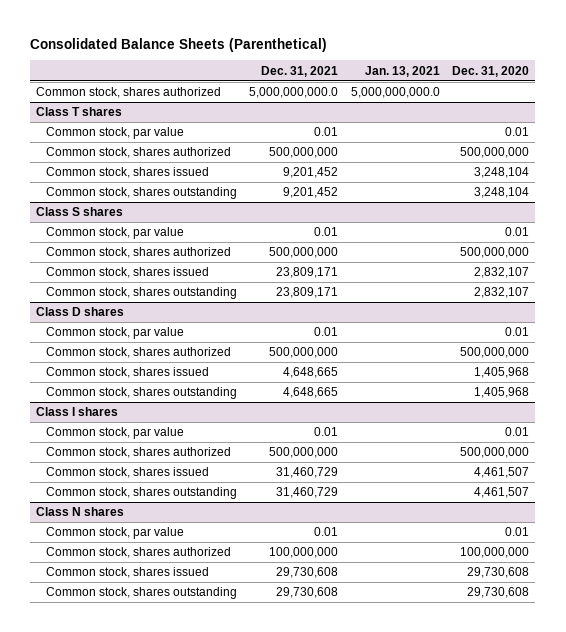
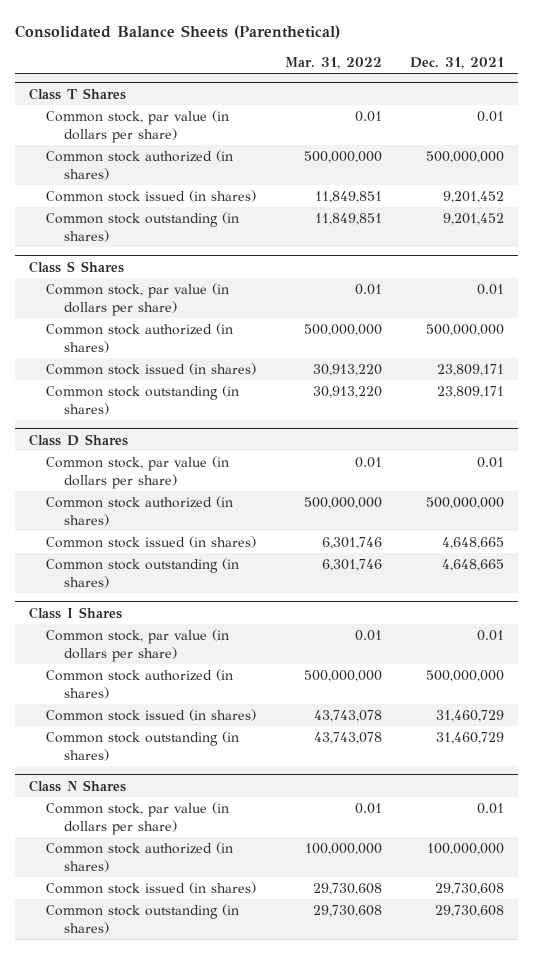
- | Dec. 31, 2021 | Jan. 13, 2021 | Dec. 31, 2020
+ | Mar. 31, 2022 | Dec. 31, 2021
- Common stock, shares authorized | 5,000,000,000.0 | 5,000,000,000.0 |
- Class T shares
- Common stock, par value | 0.01 | | 0.01
- Common stock, shares authorized | 500,000,000 | | 500,000,000
- Common stock, shares issued | 9,201,452 | | 3,248,104
- Common stock, shares outstanding | 9,201,452 | | 3,248,104
- Class S shares
- Common stock, par value | 0.01 | | 0.01
- Common stock, shares authorized | 500,000,000 | | 500,000,000
- Common stock, shares issued | 23,809,171 | | 2,832,107
- Common stock, shares outstanding | 23,809,171 | | 2,832,107
- Class D shares
- Common stock, par value | 0.01 | | 0.01
- Common stock, shares authorized | 500,000,000 | | 500,000,000
- Common stock, shares issued | 4,648,665 | | 1,405,968
- Common stock, shares outstanding | 4,648,665 | | 1,405,968
- Class I shares
- Common stock, par value | 0.01 | | 0.01
- Common stock, shares authorized | 500,000,000 | | 500,000,000
- Common stock, shares issued | 31,460,729 | | 4,461,507
- Common stock, shares outstanding | 31,460,729 | | 4,461,507
- Class N shares
- Common stock, par value | 0.01 | | 0.01
- Common stock, shares authorized | 100,000,000 | | 100,000,000
- Common stock, shares issued | 29,730,608 | | 29,730,608
- Common stock, shares outstanding | 29,730,608 | | 29,730,608
+ Class T Shares
+ Common stock, par value (in dollars per share) | 0.01 | 0.01
+ Common stock authorized (in shares) | 500,000,000 | 500,000,000
+ Common stock issued (in shares) | 11,849,851 | 9,201,452
+ Common stock outstanding (in shares) | 11,849,851 | 9,201,452
+ Class S Shares
+ Common stock, par value (in dollars per share) | 0.01 | 0.01
+ Common stock authorized (in shares) | 500,000,000 | 500,000,000
+ Common stock issued (in shares) | 30,913,220 | 23,809,171
+ Common stock outstanding (in shares) | 30,913,220 | 23,809,171
+ Class D Shares
+ Common stock, par value (in dollars per share) | 0.01 | 0.01
+ Common stock authorized (in shares) | 500,000,000 | 500,000,000
+ Common stock issued (in shares) | 6,301,746 | 4,648,665
+ Common stock outstanding (in shares) | 6,301,746 | 4,648,665
+ Class I Shares
+ Common stock, par value (in dollars per share) | 0.01 | 0.01
+ Common stock authorized (in shares) | 500,000,000 | 500,000,000
+ Common stock issued (in shares) | 43,743,078 | 31,460,729
+ Common stock outstanding (in shares) | 43,743,078 | 31,460,729
+ Class N Shares
+ Common stock, par value (in dollars per share) | 0.01 | 0.01
+ Common stock authorized (in shares) | 100,000,000 | 100,000,000
+ Common stock issued (in shares) | 29,730,608 | 29,730,608
+ Common stock outstanding (in shares) | 29,730,608 | 29,730,608

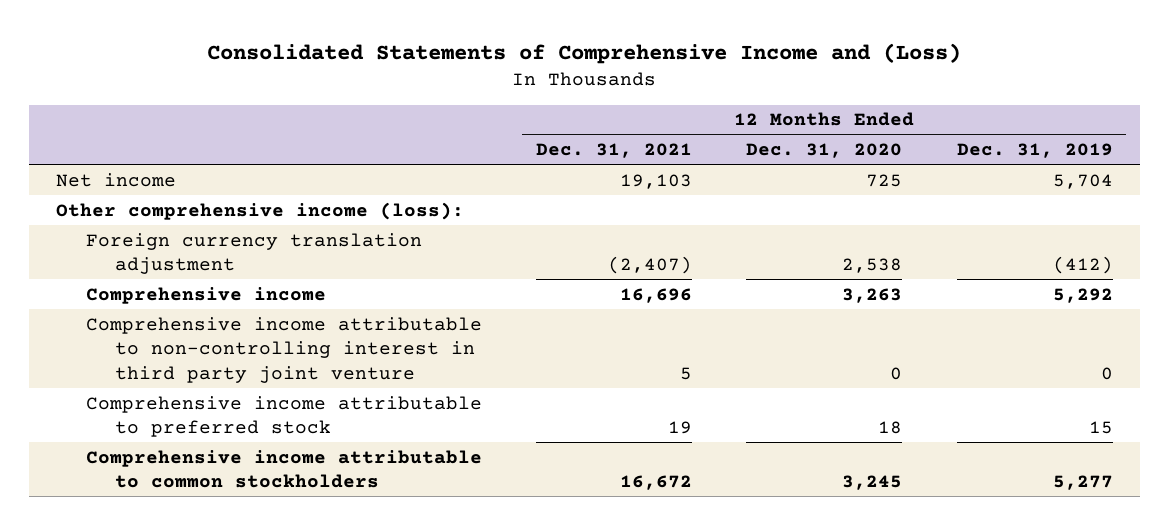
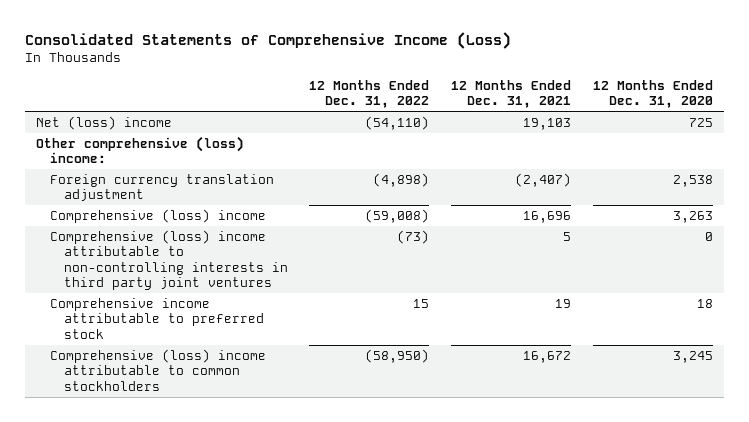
- Consolidated Statements of Comprehensive Income and (Loss)
+ Consolidated Statements of Comprehensive Income (Loss)
- | 12 Months Ended Dec. 31, 2021 | 12 Months Ended Dec. 31, 2020 | 12 Months Ended Dec. 31, 2019
+ | 12 Months Ended Dec. 31, 2022 | 12 Months Ended Dec. 31, 2021 | 12 Months Ended Dec. 31, 2020
- Net income | 19,103 | 725 | 5,704
- Other comprehensive income (loss):
+ Net (loss) income | (54,110) | 19,103 | 725
+ Other comprehensive (loss) income:
- Comprehensive income | 16,696 | 3,263 | 5,292
- Comprehensive income attributable to non-controlling interest in third party joint venture | 5 | 0 | 0
+ Comprehensive (loss) income | (59,008) | 16,696 | 3,263
+ Comprehensive (loss) income attributable to non-controlling interests in third party joint ventures | (73) | 5 | 0
- Comprehensive income attributable to common stockholders | 16,672 | 3,245 | 5,277
+ Comprehensive (loss) income attributable to common stockholders | (58,950) | 16,672 | 3,245

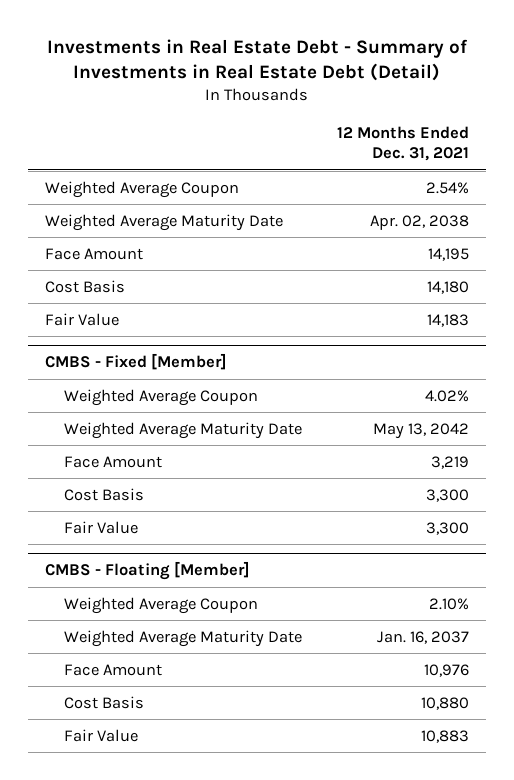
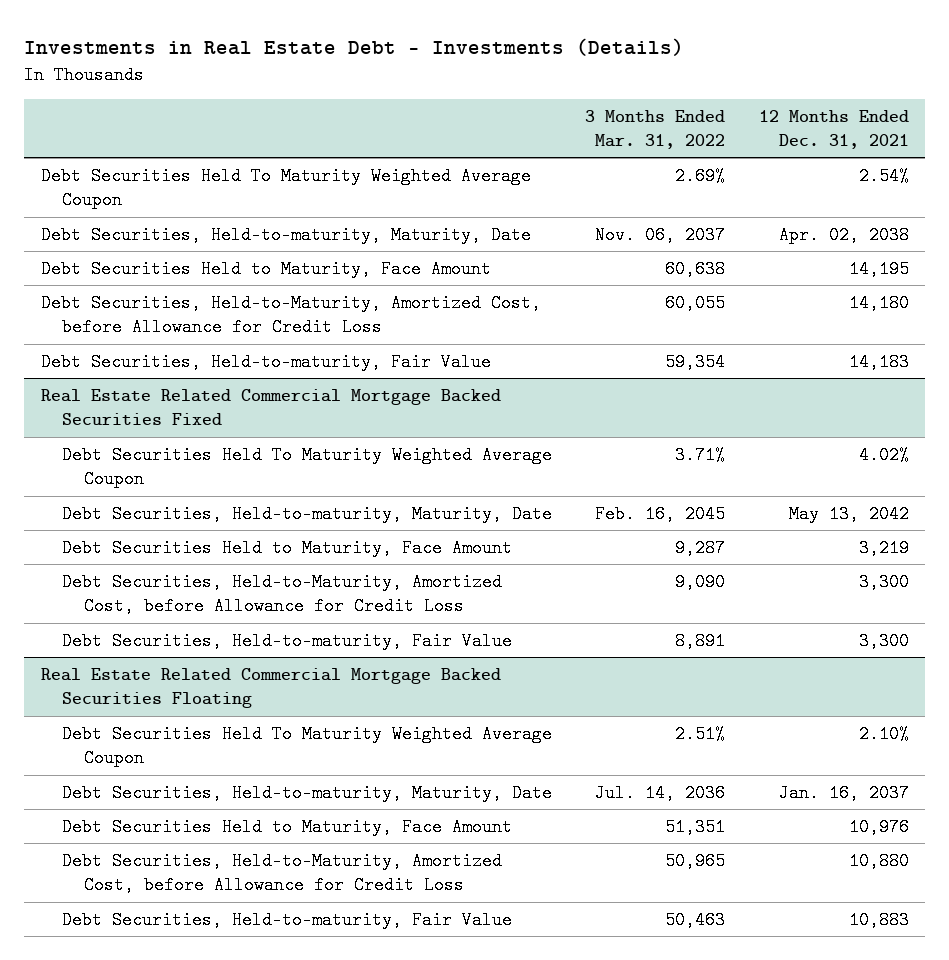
- Investments in Real Estate Debt - Summary of Investments in Real Estate Debt (Detail)
+ Investments in Real Estate Debt - Investments (Details)
- | 12 Months Ended Dec. 31, 2021
+ | 3 Months Ended Mar. 31, 2022 | 12 Months Ended Dec. 31, 2021
- Weighted Average Coupon | 2.54%
- Weighted Average Maturity Date | Apr. 02, 2038
- Face Amount | 14,195
- Cost Basis | 14,180
- Fair Value | 14,183
- CMBS - Fixed [Member]
- Weighted Average Coupon | 4.02%
- Weighted Average Maturity Date | May 13, 2042
- Face Amount | 3,219
- Cost Basis | 3,300
- Fair Value | 3,300
- CMBS - Floating [Member]
- Weighted Average Coupon | 2.10%
- Weighted Average Maturity Date | Jan. 16, 2037
- Face Amount | 10,976
- Cost Basis | 10,880
- Fair Value | 10,883
+ Debt Securities Held To Maturity Weighted Average Coupon | 2.69% | 2.54%
+ Debt Securities, Held-to-maturity, Maturity, Date | Nov. 06, 2037 | Apr. 02, 2038
+ Debt Securities Held to Maturity, Face Amount | 60,638 | 14,195
+ Debt Securities, Held-to-Maturity, Amortized Cost, before Allowance for Credit Loss | 60,055 | 14,180
+ Debt Securities, Held-to-maturity, Fair Value | 59,354 | 14,183
+ Real Estate Related Commercial Mortgage Backed Securities Fixed
+ Debt Securities Held To Maturity Weighted Average Coupon | 3.71% | 4.02%
+ Debt Securities, Held-to-maturity, Maturity, Date | Feb. 16, 2045 | May 13, 2042
+ Debt Securities Held to Maturity, Face Amount | 9,287 | 3,219
+ Debt Securities, Held-to-Maturity, Amortized Cost, before Allowance for Credit Loss | 9,090 | 3,300
+ Debt Securities, Held-to-maturity, Fair Value | 8,891 | 3,300
+ Real Estate Related Commercial Mortgage Backed Securities Floating
+ Debt Securities Held To Maturity Weighted Average Coupon | 2.51% | 2.10%
+ Debt Securities, Held-to-maturity, Maturity, Date | Jul. 14, 2036 | Jan. 16, 2037
+ Debt Securities Held to Maturity, Face Amount | 51,351 | 10,976
+ Debt Securities, Held-to-Maturity, Amortized Cost, before Allowance for Credit Loss | 50,965 | 10,880
+ Debt Securities, Held-to-maturity, Fair Value | 50,463 | 10,883

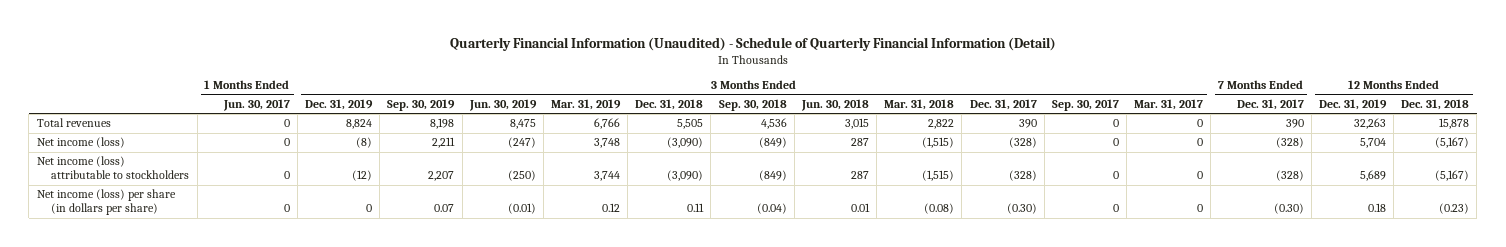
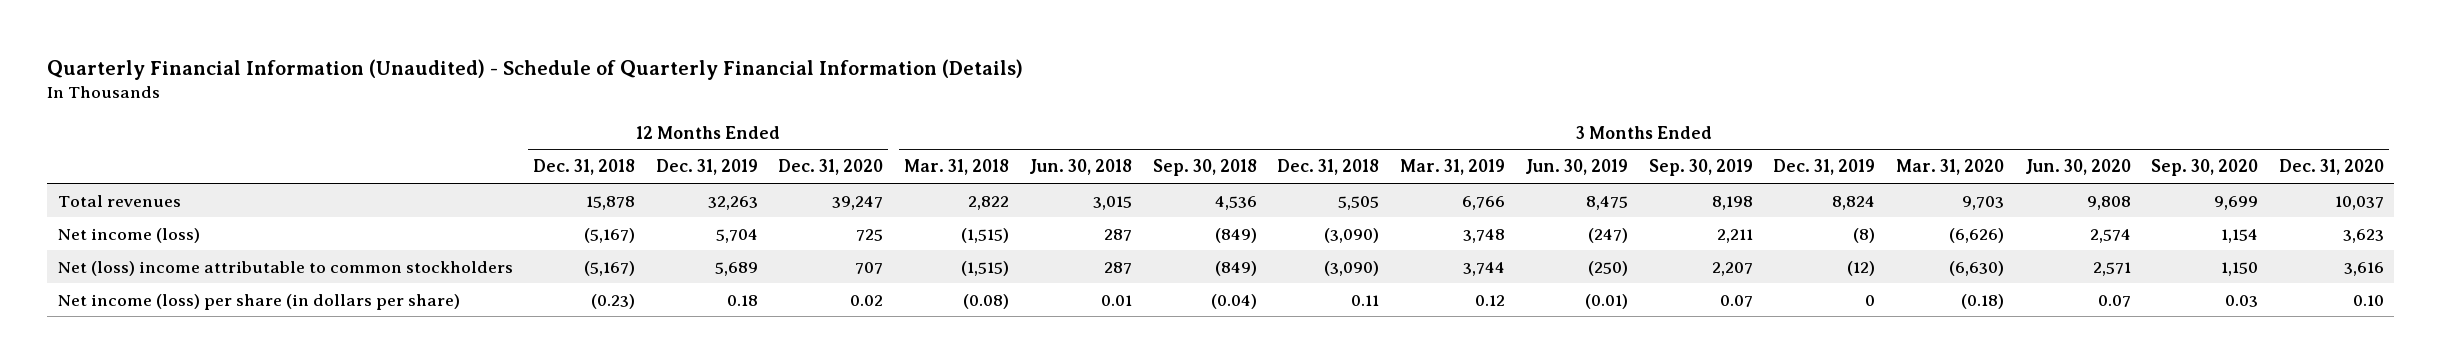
- Quarterly Financial Information (Unaudited) - Schedule of Quarterly Financial Information (Detail)
+ Quarterly Financial Information (Unaudited) - Schedule of Quarterly Financial Information (Details)
- | 1 Months Ended Jun. 30, 2017 | 3 Months Ended Dec. 31, 2019 | 3 Months Ended Sep. 30, 2019 | 3 Months Ended Jun. 30, 2019 | 3 Months Ended Mar. 31, 2019 | 3 Months Ended Dec. 31, 2018 | 3 Months Ended Sep. 30, 2018 | 3 Months Ended Jun. 30, 2018 | 3 Months Ended Mar. 31, 2018 | 3 Months Ended Dec. 31, 2017 | 3 Months Ended Sep. 30, 2017 | 3 Months Ended Mar. 31, 2017 | 7 Months Ended Dec. 31, 2017 | 12 Months Ended Dec. 31, 2019 | 12 Months Ended Dec. 31, 2018
+ | 12 Months Ended Dec. 31, 2018 | 12 Months Ended Dec. 31, 2019 | 12 Months Ended Dec. 31, 2020 | 3 Months Ended Mar. 31, 2018 | 3 Months Ended Jun. 30, 2018 | 3 Months Ended Sep. 30, 2018 | 3 Months Ended Dec. 31, 2018 | 3 Months Ended Mar. 31, 2019 | 3 Months Ended Jun. 30, 2019 | 3 Months Ended Sep. 30, 2019 | 3 Months Ended Dec. 31, 2019 | 3 Months Ended Mar. 31, 2020 | 3 Months Ended Jun. 30, 2020 | 3 Months Ended Sep. 30, 2020 | 3 Months Ended Dec. 31, 2020
- Net income (loss) attributable to stockholders | 0 | (12) | 2,207 | (250) | 3,744 | (3,090) | (849) | 287 | (1,515) | (328) | 0 | 0 | (328) | 5,689 | (5,167)
+ Net (loss) income attributable to common stockholders | (5,167) | 5,689 | 707 | (1,515) | 287 | (849) | (3,090) | 3,744 | (250) | 2,207 | (12) | (6,630) | 2,571 | 1,150 | 3,616

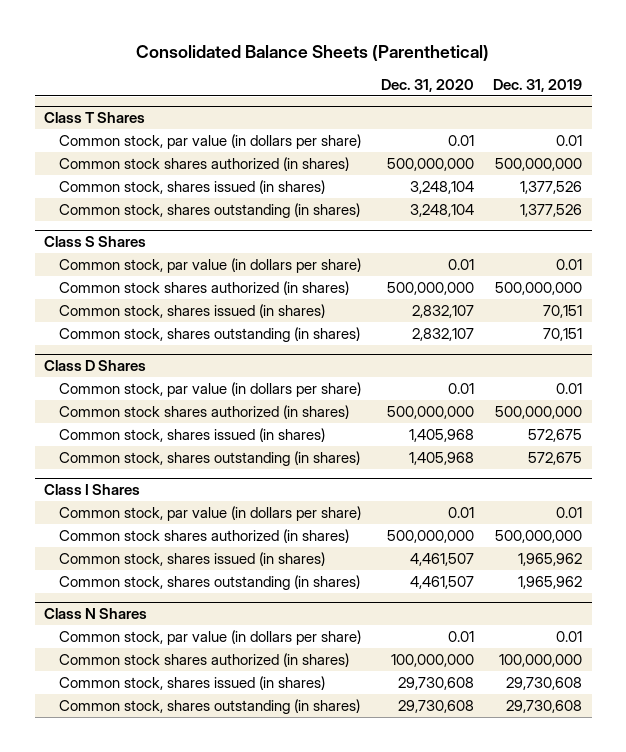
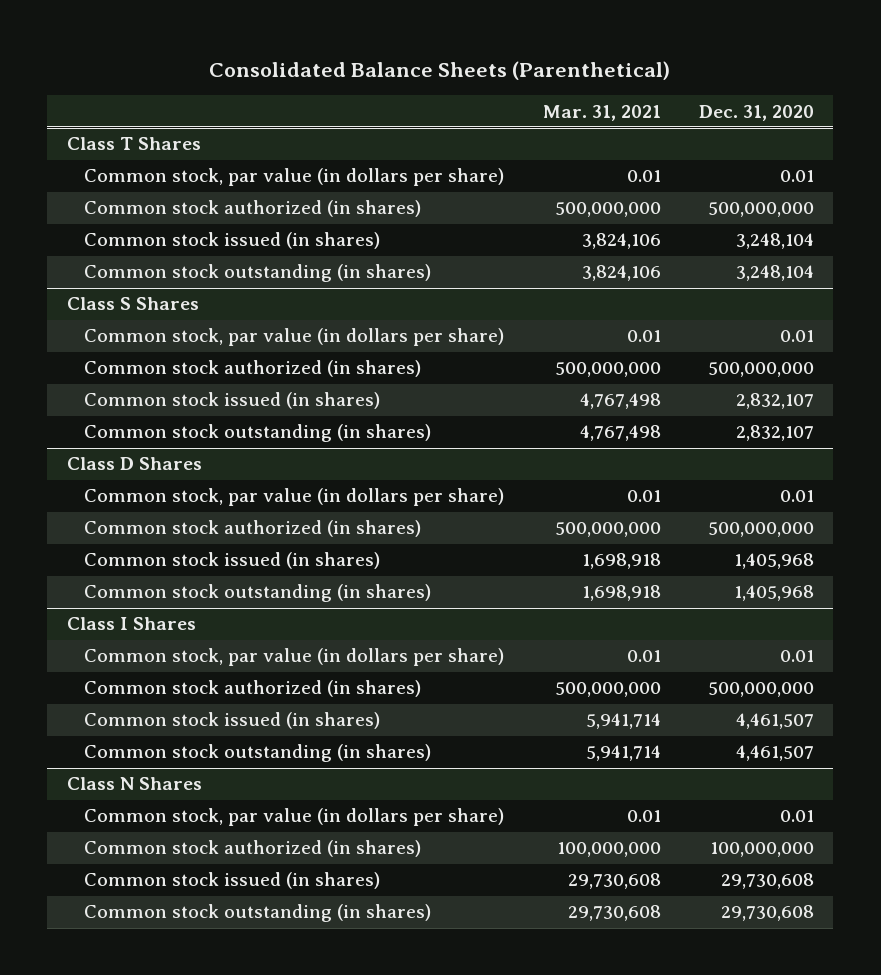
- | Dec. 31, 2020 | Dec. 31, 2019
+ | Mar. 31, 2021 | Dec. 31, 2020
@ Class T Shares
- Common stock shares authorized (in shares) | 500,000,000 | 500,000,000
- Common stock, shares issued (in shares) | 3,248,104 | 1,377,526
- Common stock, shares outstanding (in shares) | 3,248,104 | 1,377,526
+ Common stock authorized (in shares) | 500,000,000 | 500,000,000
+ Common stock issued (in shares) | 3,824,106 | 3,248,104
+ Common stock outstanding (in shares) | 3,824,106 | 3,248,104
@ Class S Shares
- Common stock shares authorized (in shares) | 500,000,000 | 500,000,000
- Common stock, shares issued (in shares) | 2,832,107 | 70,151
- Common stock, shares outstanding (in shares) | 2,832,107 | 70,151
+ Common stock authorized (in shares) | 500,000,000 | 500,000,000
+ Common stock issued (in shares) | 4,767,498 | 2,832,107
+ Common stock outstanding (in shares) | 4,767,498 | 2,832,107
@ Class D Shares
- Common stock shares authorized (in shares) | 500,000,000 | 500,000,000
- Common stock, shares issued (in shares) | 1,405,968 | 572,675
- Common stock, shares outstanding (in shares) | 1,405,968 | 572,675
+ Common stock authorized (in shares) | 500,000,000 | 500,000,000
+ Common stock issued (in shares) | 1,698,918 | 1,405,968
+ Common stock outstanding (in shares) | 1,698,918 | 1,405,968
@ Class I Shares
- Common stock shares authorized (in shares) | 500,000,000 | 500,000,000
- Common stock, shares issued (in shares) | 4,461,507 | 1,965,962
- Common stock, shares outstanding (in shares) | 4,461,507 | 1,965,962
+ Common stock authorized (in shares) | 500,000,000 | 500,000,000
+ Common stock issued (in shares) | 5,941,714 | 4,461,507
+ Common stock outstanding (in shares) | 5,941,714 | 4,461,507
@ Class N Shares
- Common stock shares authorized (in shares) | 100,000,000 | 100,000,000
- Common stock, shares issued (in shares) | 29,730,608 | 29,730,608
- Common stock, shares outstanding (in shares) | 29,730,608 | 29,730,608
+ Common stock authorized (in shares) | 100,000,000 | 100,000,000
+ Common stock issued (in shares) | 29,730,608 | 29,730,608
+ Common stock outstanding (in shares) | 29,730,608 | 29,730,608

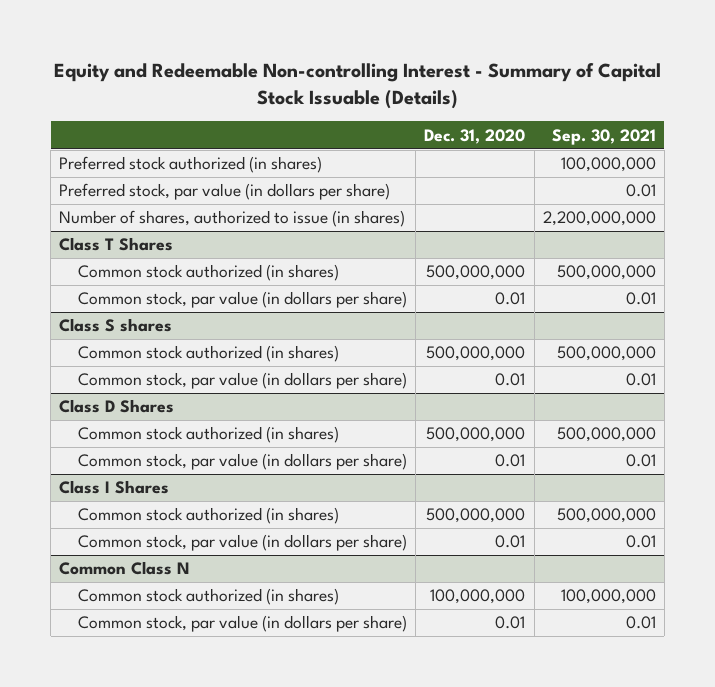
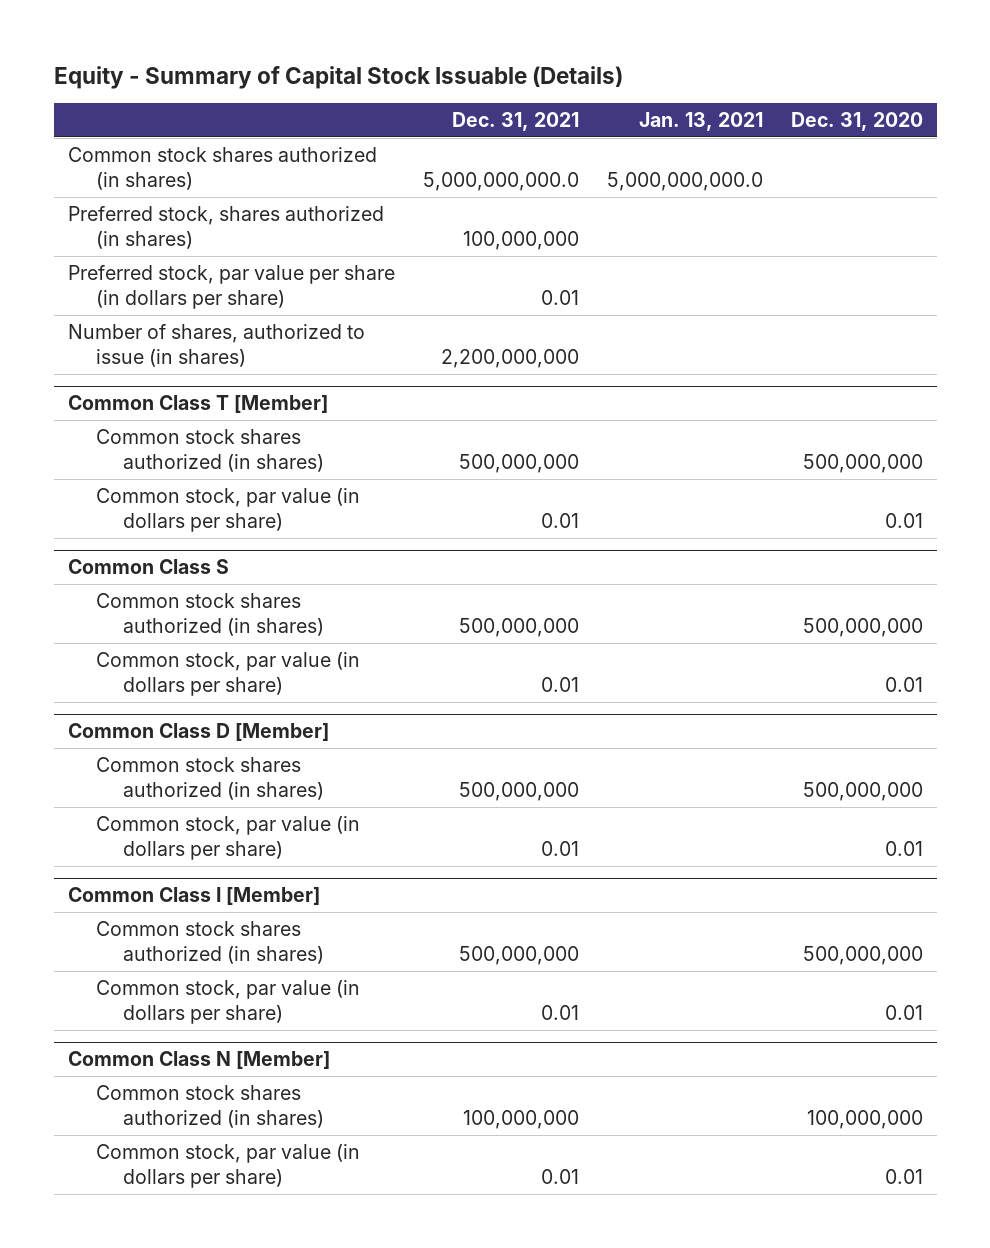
- Equity and Redeemable Non-controlling Interest - Summary of Capital Stock Issuable (Details)
+ Equity - Summary of Capital Stock Issuable (Details)
- | Dec. 31, 2020 | Sep. 30, 2021
+ | Dec. 31, 2021 | Jan. 13, 2021 | Dec. 31, 2020
- Preferred stock authorized (in shares) | | 100,000,000
- Preferred stock, par value (in dollars per share) | | 0.01
+ Common stock shares authorized (in shares) | 5,000,000,000.0 | 5,000,000,000.0 |
+ Preferred stock, shares authorized (in shares) | 100,000,000 | |
+ Preferred stock, par value per share (in dollars per share) | 0.01 | |
- Class T Shares
- Common stock authorized (in shares) | 500,000,000 | 500,000,000
+ Common Class T [Member]
+ Common stock shares authorized (in shares) | 500,000,000 | | 500,000,000
- Class S shares
- Common stock authorized (in shares) | 500,000,000 | 500,000,000
+ Common Class S
+ Common stock shares authorized (in shares) | 500,000,000 | | 500,000,000
- Class D Shares
- Common stock authorized (in shares) | 500,000,000 | 500,000,000
+ Common Class D [Member]
+ Common stock shares authorized (in shares) | 500,000,000 | | 500,000,000
- Class I Shares
- Common stock authorized (in shares) | 500,000,000 | 500,000,000
+ Common Class I [Member]
+ Common stock shares authorized (in shares) | 500,000,000 | | 500,000,000
- Common Class N
- Common stock authorized (in shares) | 100,000,000 | 100,000,000
+ Common Class N [Member]
+ Common stock shares authorized (in shares) | 100,000,000 | | 100,000,000

